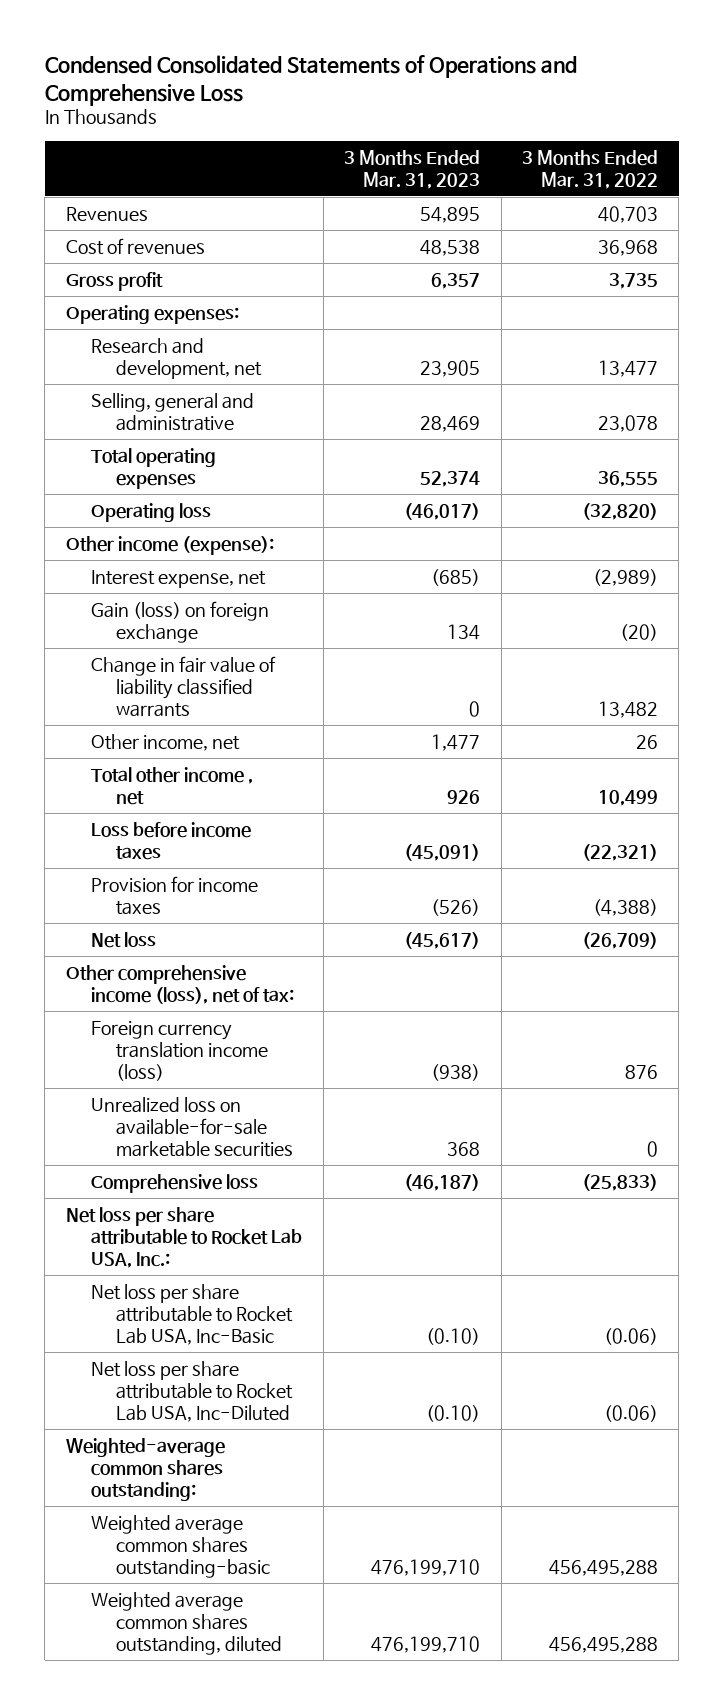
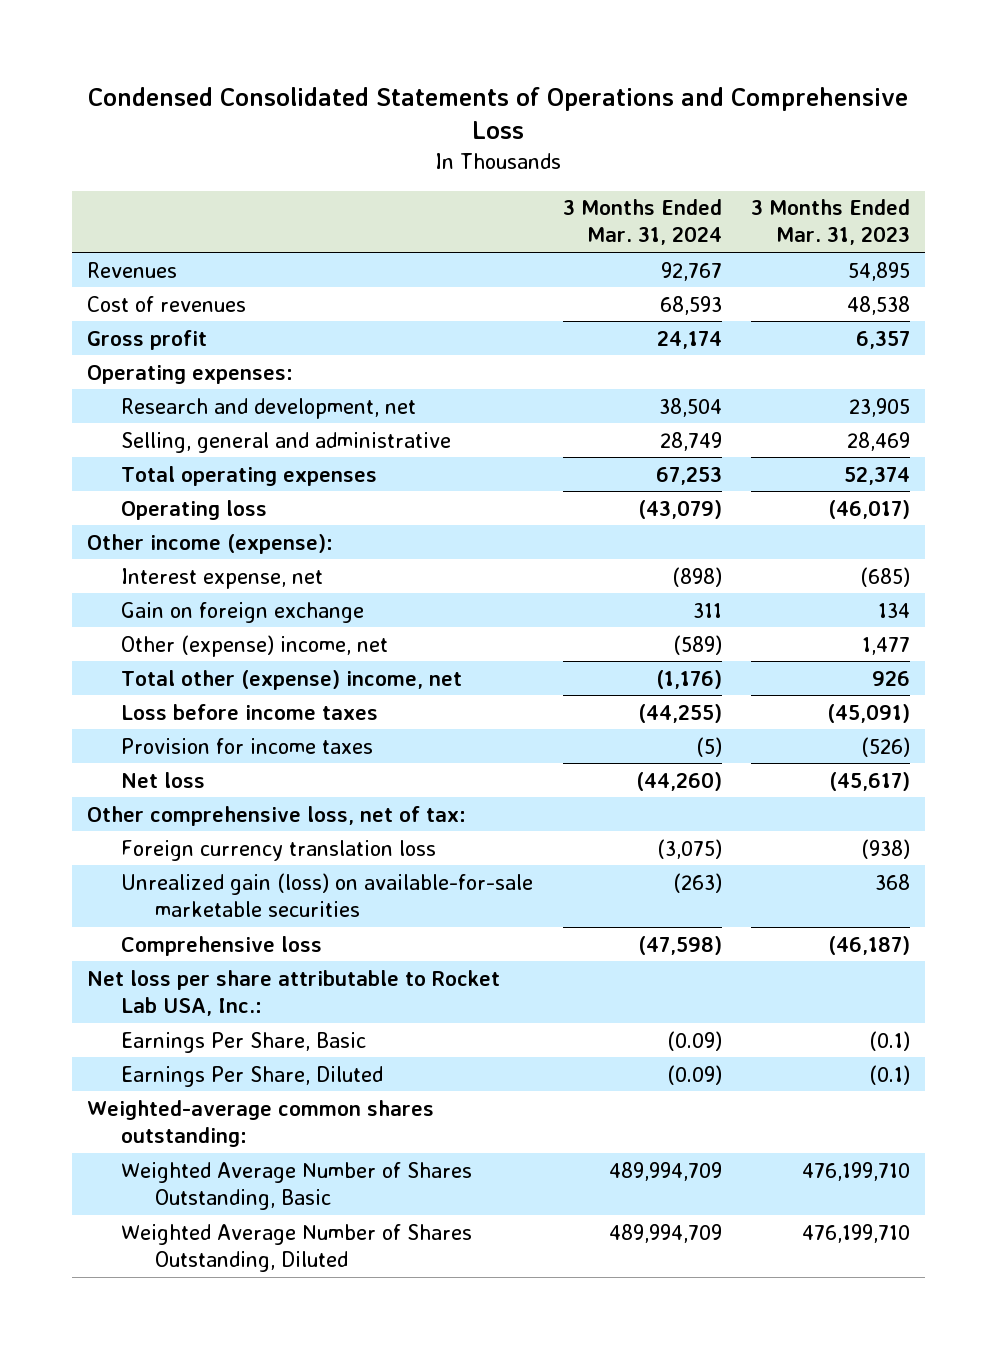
- | 3 Months Ended Mar. 31, 2023 | 3 Months Ended Mar. 31, 2022
+ | 3 Months Ended Mar. 31, 2024 | 3 Months Ended Mar. 31, 2023
- Gain (loss) on foreign exchange | 134 | (20)
- Change in fair value of liability classified warrants | 0 | 13,482
- Other income, net | 1,477 | 26
- Total other income , net | 926 | 10,499
+ Gain on foreign exchange | 311 | 134
+ Other (expense) income, net | (589) | 1,477
+ Total other (expense) income, net | (1,176) | 926
- Other comprehensive income (loss), net of tax:
- Foreign currency translation income (loss) | (938) | 876
- Unrealized loss on available-for-sale marketable securities | 368 | 0
+ Other comprehensive loss, net of tax:
+ Foreign currency translation loss | (3,075) | (938)
+ Unrealized gain (loss) on available-for-sale marketable securities | (263) | 368
- Net loss per share attributable to Rocket Lab USA, Inc-Basic | (0.10) | (0.06)
- Net loss per share attributable to Rocket Lab USA, Inc-Diluted | (0.10) | (0.06)
+ Earnings Per Share, Basic | (0.09) | (0.1)
+ Earnings Per Share, Diluted | (0.09) | (0.1)
- Weighted average common shares outstanding-basic | 476,199,710 | 456,495,288
- Weighted average common shares outstanding, diluted | 476,199,710 | 456,495,288
+ Weighted Average Number of Shares Outstanding, Basic | 489,994,709 | 476,199,710
+ Weighted Average Number of Shares Outstanding, Diluted | 489,994,709 | 476,199,710

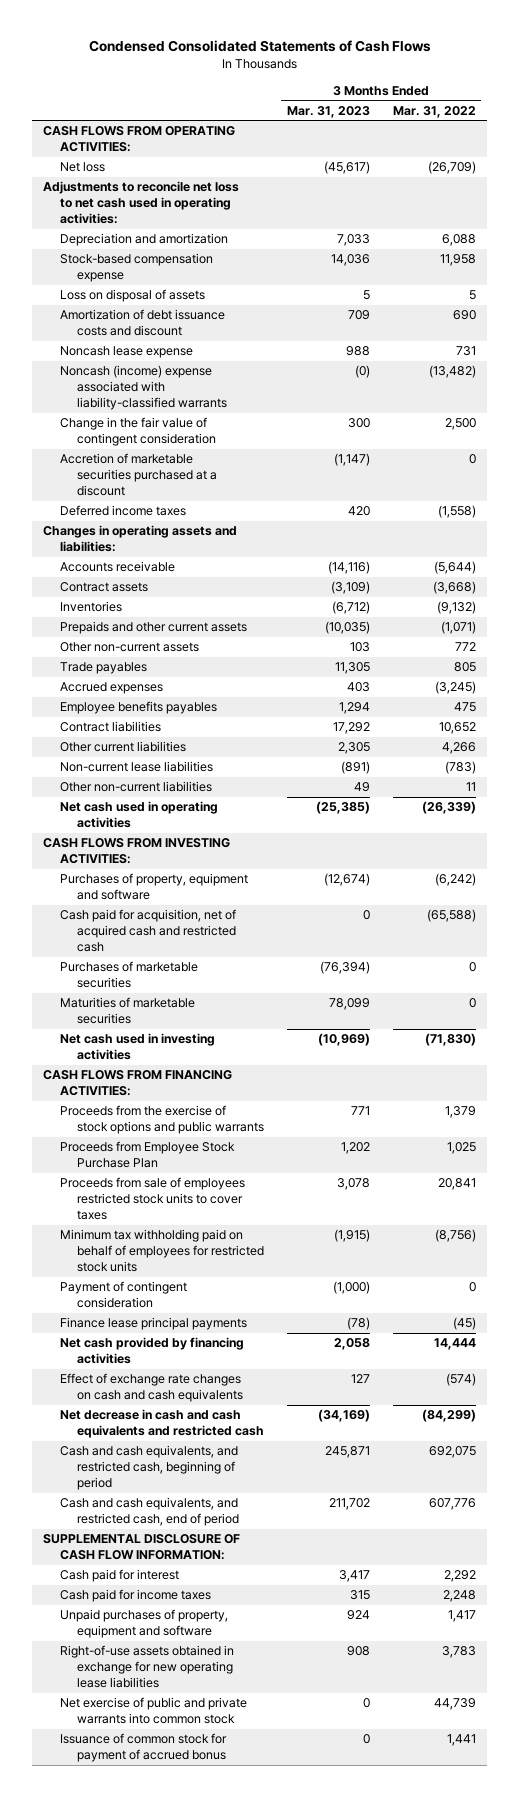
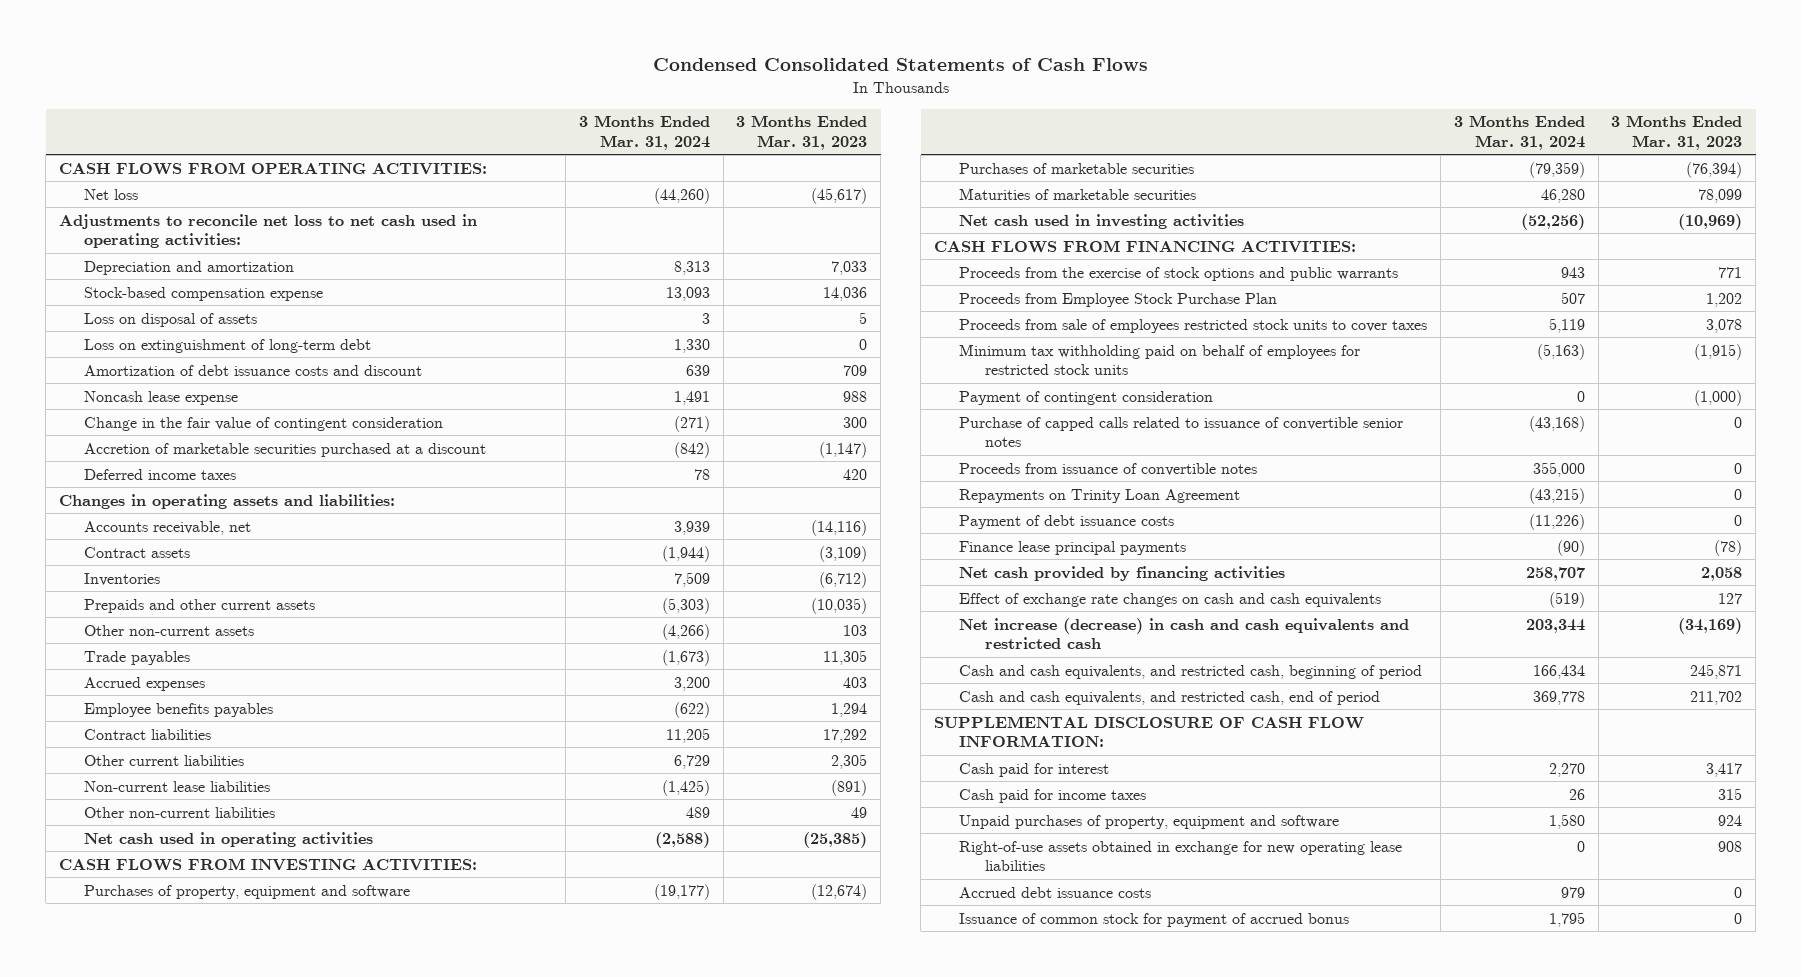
- | 3 Months Ended Mar. 31, 2023 | 3 Months Ended Mar. 31, 2022
+ | 3 Months Ended Mar. 31, 2024 | 3 Months Ended Mar. 31, 2023
+ Loss on extinguishment of long-term debt | 1,330 | 0
- Noncash (income) expense associated with liability-classified warrants | (0) | (13,482)
- Accounts receivable | (14,116) | (5,644)
+ Accounts receivable, net | 3,939 | (14,116)
- Cash paid for acquisition, net of acquired cash and restricted cash | 0 | (65,588)
+ Purchase of capped calls related to issuance of convertible senior notes | (43,168) | 0
+ Proceeds from issuance of convertible notes | 355,000 | 0
+ Repayments on Trinity Loan Agreement | (43,215) | 0
+ Payment of debt issuance costs | (11,226) | 0
- Net decrease in cash and cash equivalents and restricted cash | (34,169) | (84,299)
+ Net increase (decrease) in cash and cash equivalents and restricted cash | 203,344 | (34,169)
- Net exercise of public and private warrants into common stock | 0 | 44,739
+ Accrued debt issuance costs | 979 | 0

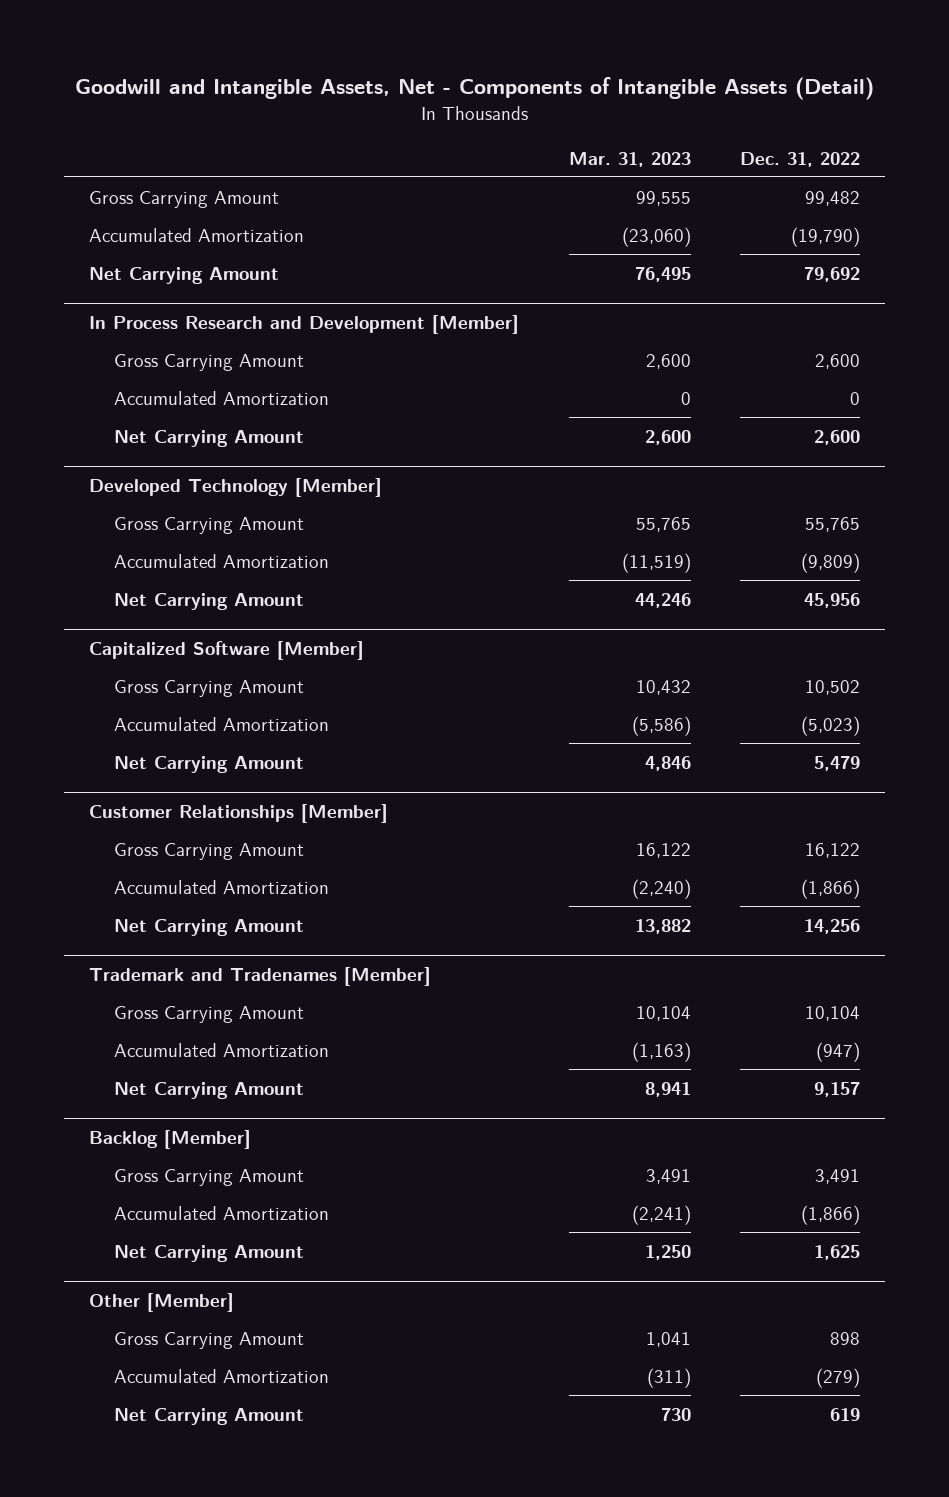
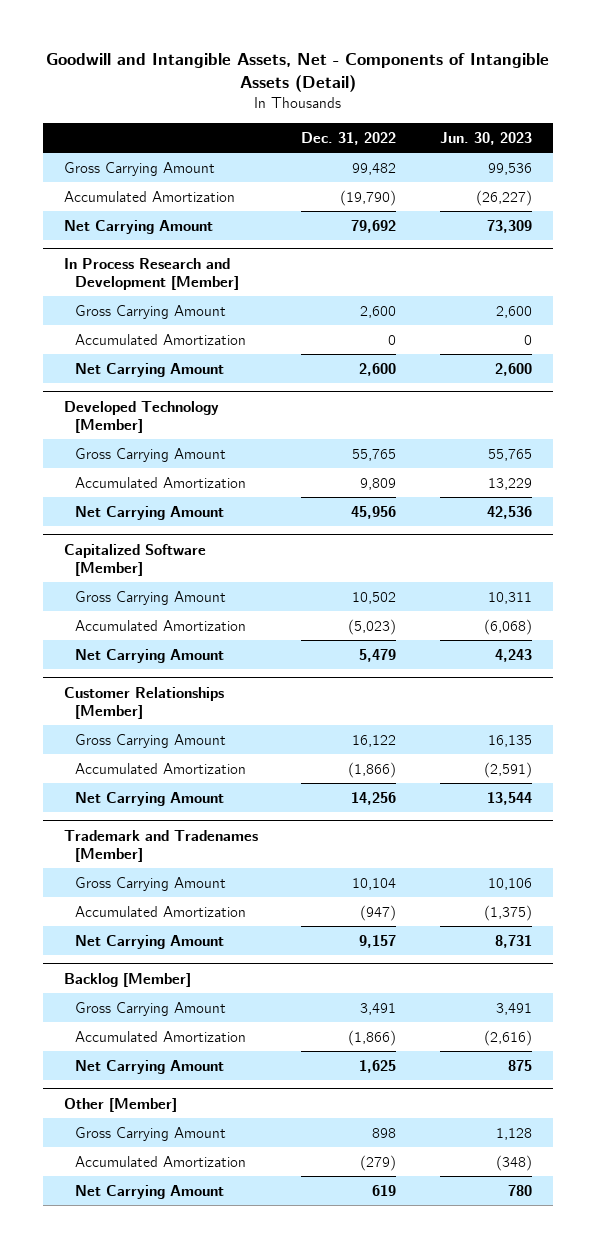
- | Mar. 31, 2023 | Dec. 31, 2022
+ | Dec. 31, 2022 | Jun. 30, 2023
@ Developed Technology [Member]
- Accumulated Amortization | (11,519) | (9,809)
+ Accumulated Amortization | 9,809 | 13,229

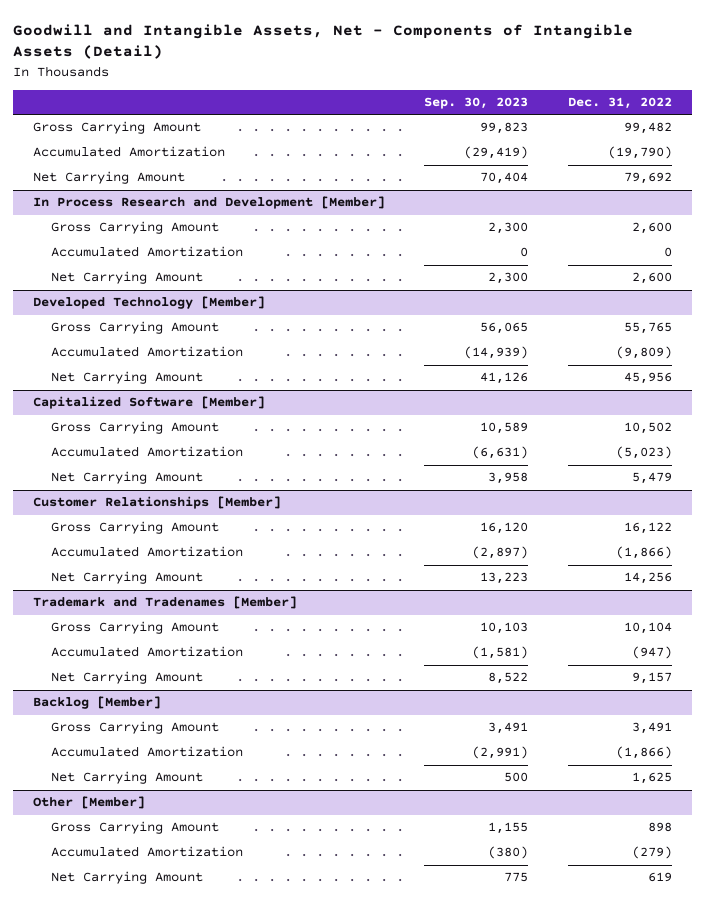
- | Dec. 31, 2022 | Jun. 30, 2023
+ | Sep. 30, 2023 | Dec. 31, 2022
@ Developed Technology [Member]
- Accumulated Amortization | 9,809 | 13,229
+ Accumulated Amortization | (14,939) | (9,809)

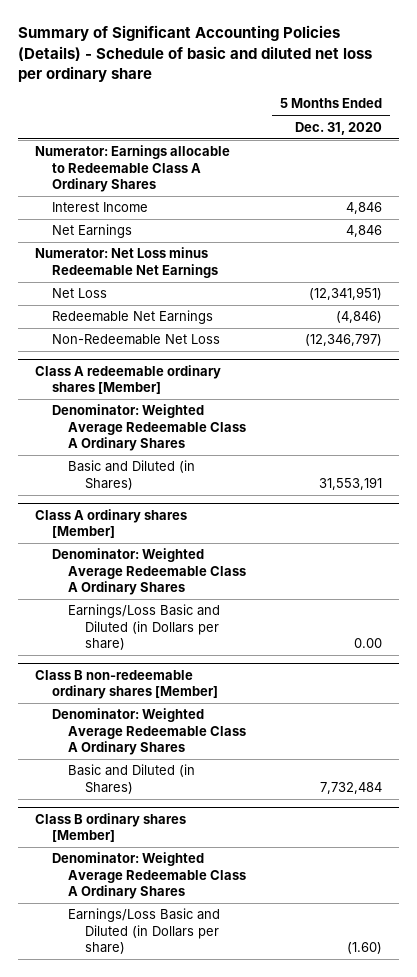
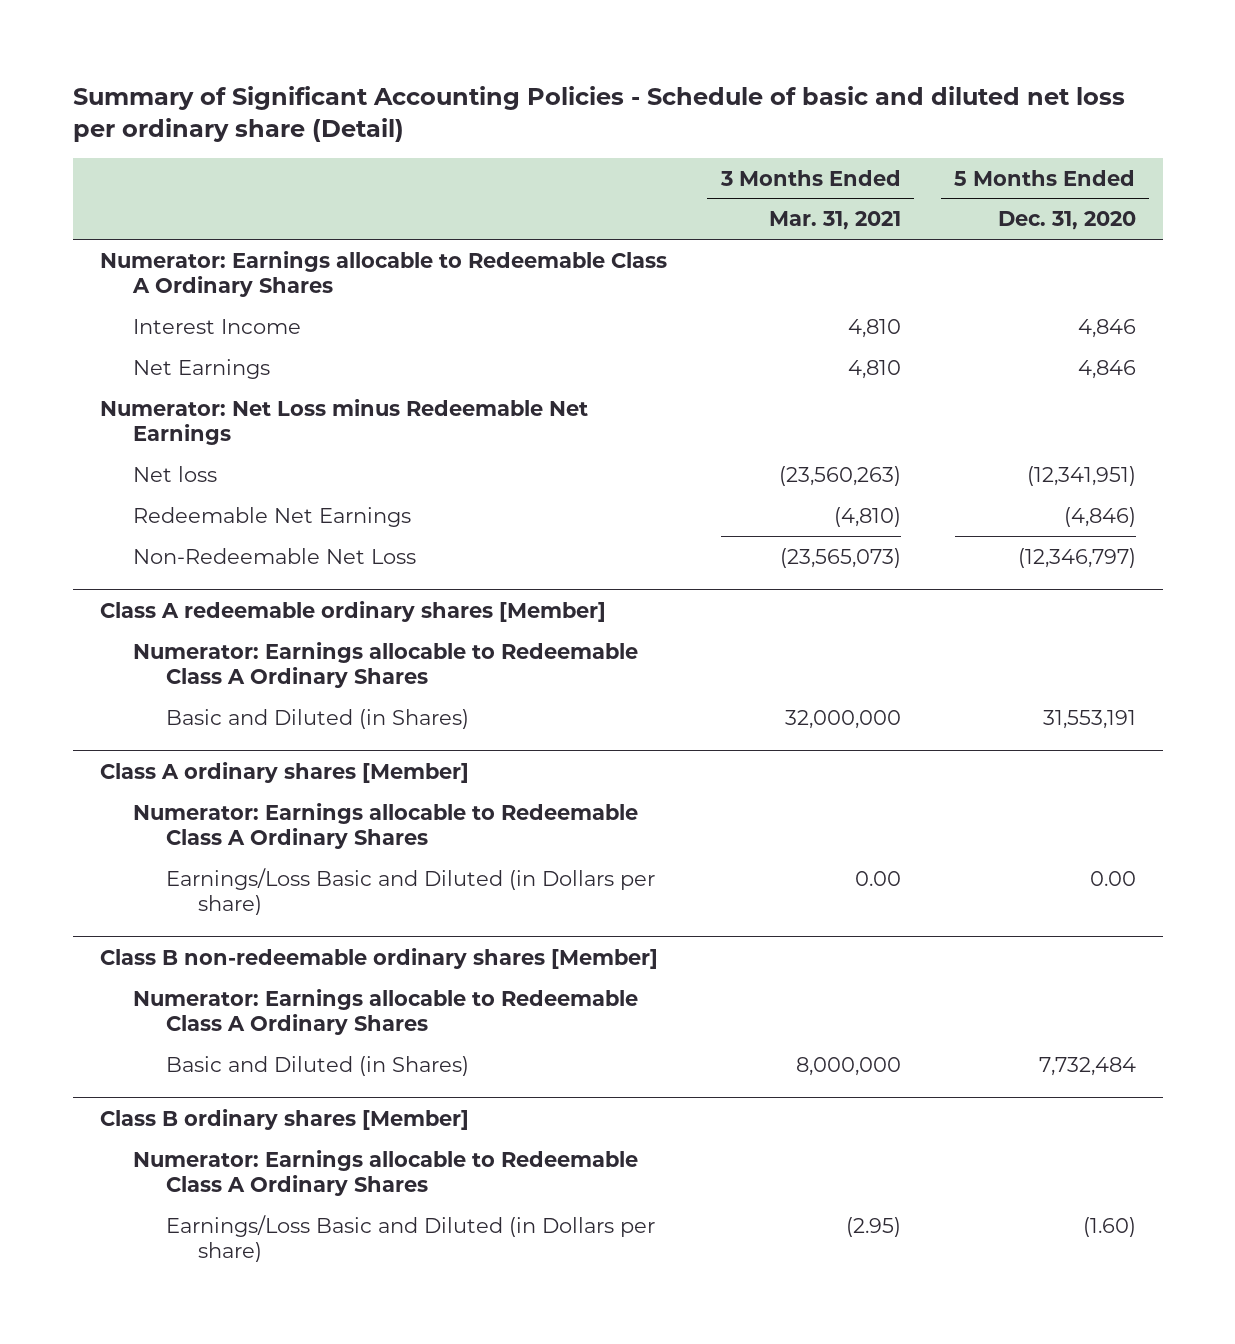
- Summary of Significant Accounting Policies (Details) - Schedule of basic and diluted net loss per ordinary share
+ Summary of Significant Accounting Policies - Schedule of basic and diluted net loss per ordinary share (Detail)
- | 5 Months Ended Dec. 31, 2020
+ | 3 Months Ended Mar. 31, 2021 | 5 Months Ended Dec. 31, 2020
- Net Loss | (12,341,951)
+ Net loss | (23,560,263) | (12,341,951)
@ Class A redeemable ordinary shares [Member]
- Denominator: Weighted Average Redeemable Class A Ordinary Shares
+ Numerator: Earnings allocable to Redeemable Class A Ordinary Shares
@ Class A ordinary shares [Member]
- Denominator: Weighted Average Redeemable Class A Ordinary Shares
+ Numerator: Earnings allocable to Redeemable Class A Ordinary Shares
@ Class B non-redeemable ordinary shares [Member]
- Denominator: Weighted Average Redeemable Class A Ordinary Shares
+ Numerator: Earnings allocable to Redeemable Class A Ordinary Shares
@ Class B ordinary shares [Member]
- Denominator: Weighted Average Redeemable Class A Ordinary Shares
+ Numerator: Earnings allocable to Redeemable Class A Ordinary Shares

